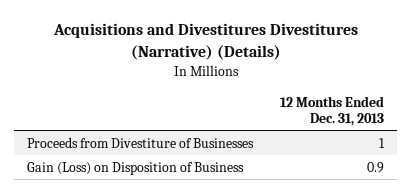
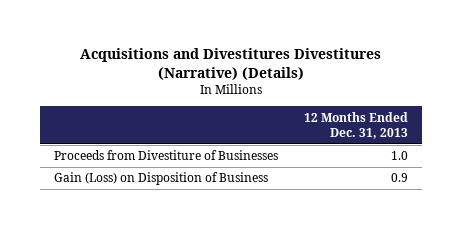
- Proceeds from Divestiture of Businesses | 1
+ Proceeds from Divestiture of Businesses | 1.0

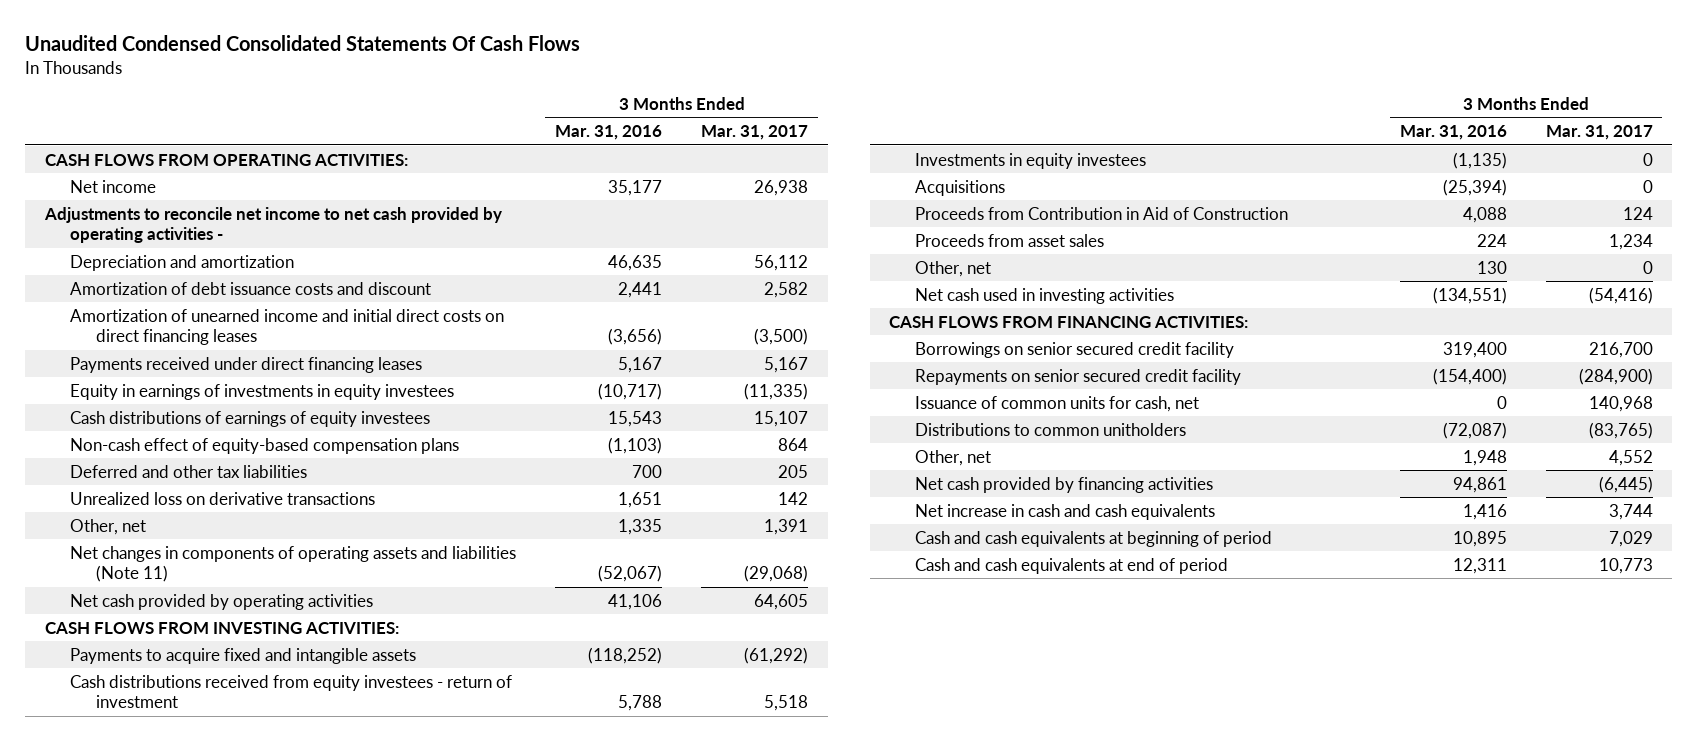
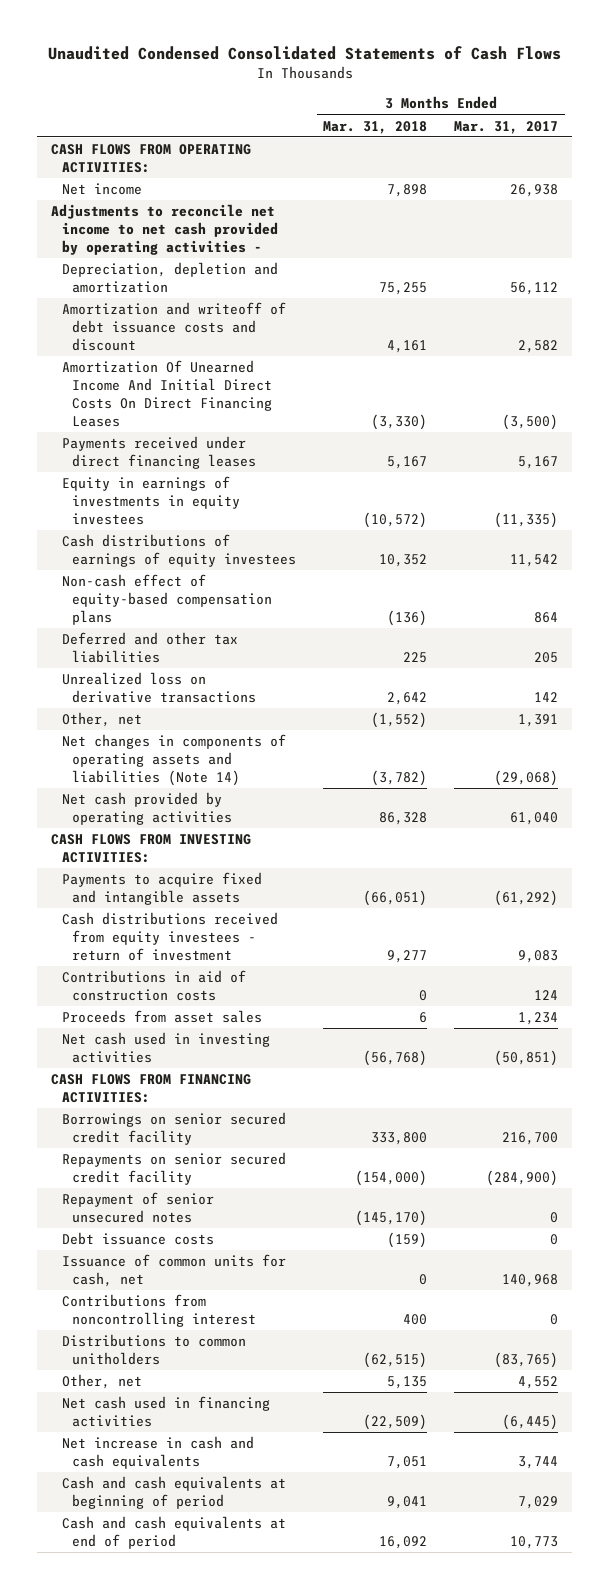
- Unaudited Condensed Consolidated Statements Of Cash Flows
+ Unaudited Condensed Consolidated Statements of Cash Flows
- | 3 Months Ended Mar. 31, 2016 | 3 Months Ended Mar. 31, 2017
+ | 3 Months Ended Mar. 31, 2018 | 3 Months Ended Mar. 31, 2017
- Depreciation and amortization | 46,635 | 56,112
- Amortization of debt issuance costs and discount | 2,441 | 2,582
- Amortization of unearned income and initial direct costs on direct financing leases | (3,656) | (3,500)
+ Depreciation, depletion and amortization | 75,255 | 56,112
+ Amortization and writeoff of debt issuance costs and discount | 4,161 | 2,582
+ Amortization Of Unearned Income And Initial Direct Costs On Direct Financing Leases | (3,330) | (3,500)
- Cash distributions of earnings of equity investees | 15,543 | 15,107
+ Cash distributions of earnings of equity investees | 10,352 | 11,542
- Net changes in components of operating assets and liabilities (Note 11) | (52,067) | (29,068)
- Net cash provided by operating activities | 41,106 | 64,605
+ Net changes in components of operating assets and liabilities (Note 14) | (3,782) | (29,068)
+ Net cash provided by operating activities | 86,328 | 61,040
- Cash distributions received from equity investees - return of investment | 5,788 | 5,518
- Investments in equity investees | (1,135) | 0
- Acquisitions | (25,394) | 0
- Proceeds from Contribution in Aid of Construction | 4,088 | 124
+ Cash distributions received from equity investees - return of investment | 9,277 | 9,083
+ Contributions in aid of construction costs | 0 | 124
- Other, net | 130 | 0
- Net cash used in investing activities | (134,551) | (54,416)
+ Net cash used in investing activities | (56,768) | (50,851)
+ Repayment of senior unsecured notes | (145,170) | 0
+ Debt issuance costs | (159) | 0
+ Contributions from noncontrolling interest | 400 | 0
- Net cash provided by financing activities | 94,861 | (6,445)
+ Net cash used in financing activities | (22,509) | (6,445)

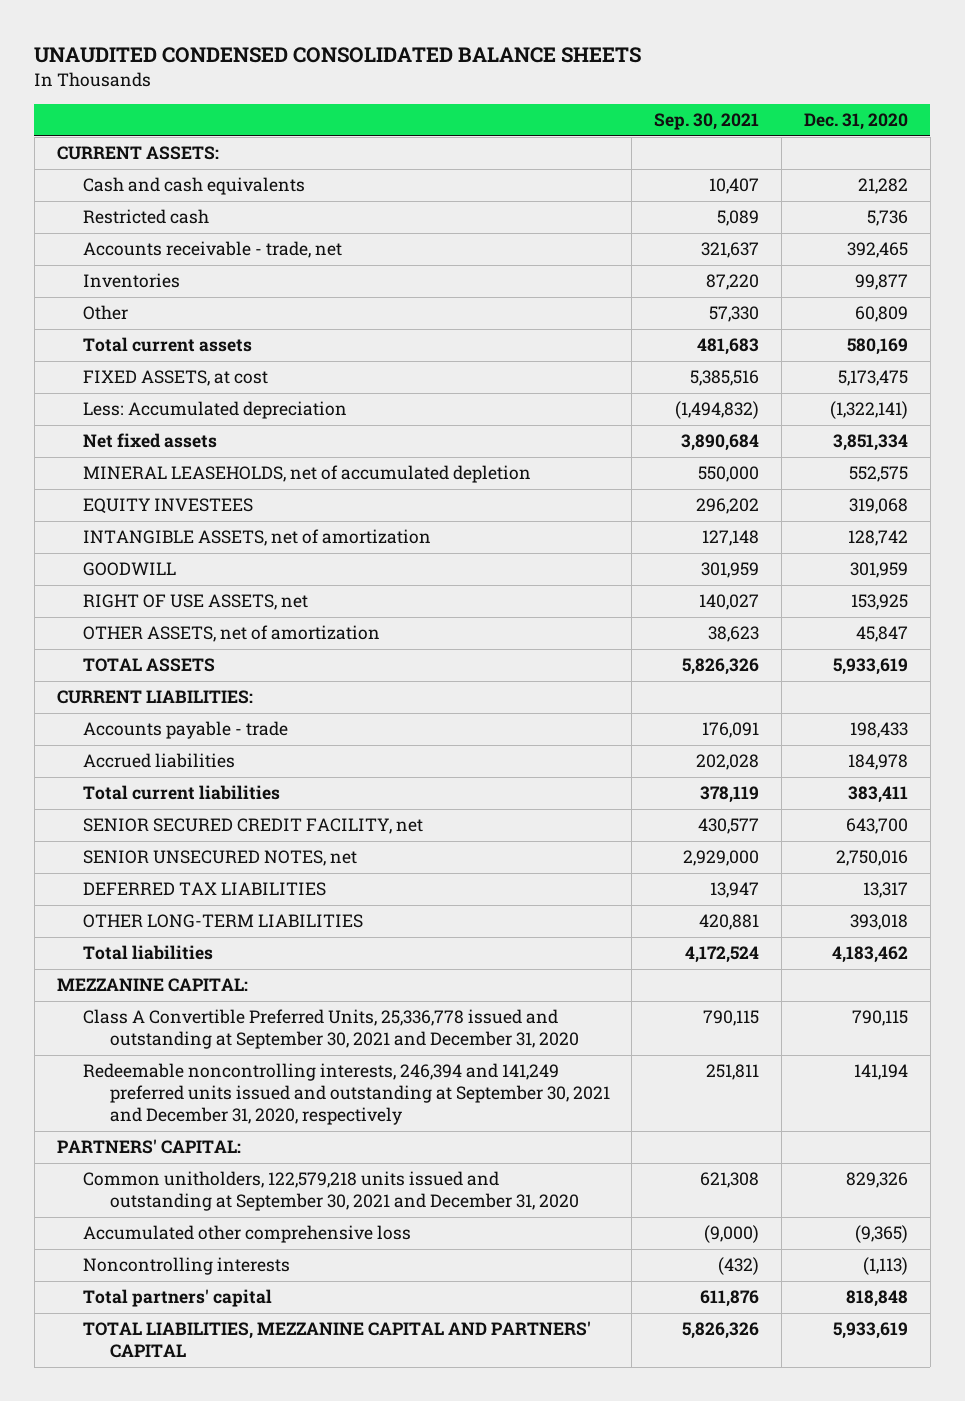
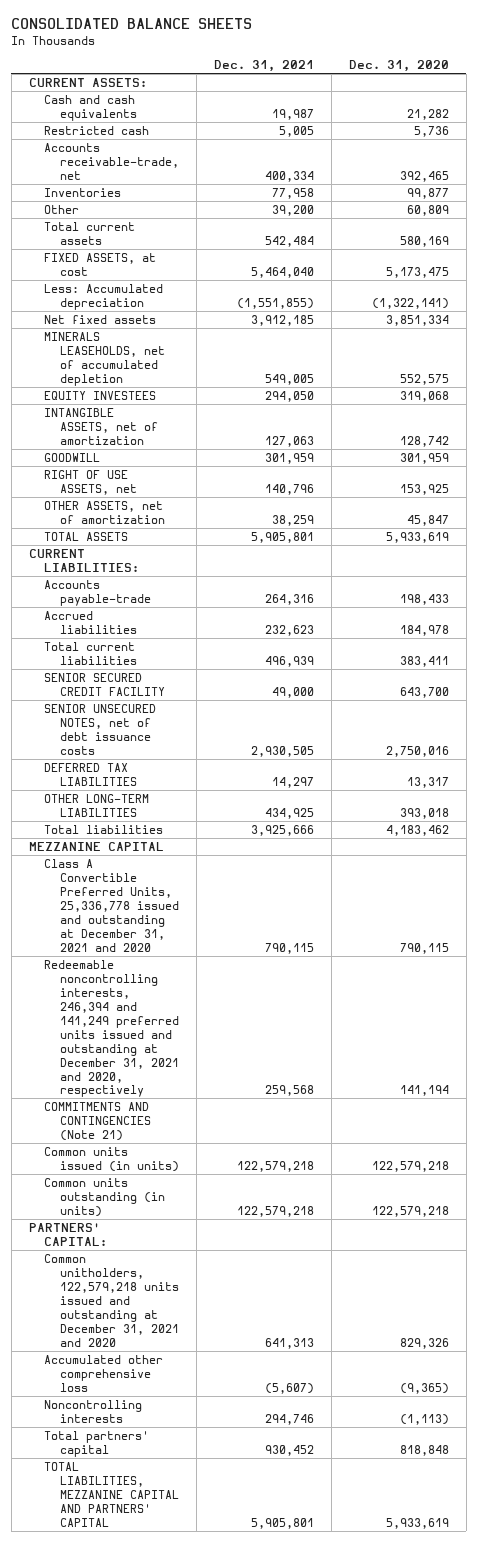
- UNAUDITED CONDENSED CONSOLIDATED BALANCE SHEETS
+ CONSOLIDATED BALANCE SHEETS
- | Sep. 30, 2021 | Dec. 31, 2020
+ | Dec. 31, 2021 | Dec. 31, 2020
- Accounts receivable - trade, net | 321,637 | 392,465
+ Accounts receivable-trade, net | 400,334 | 392,465
- MINERAL LEASEHOLDS, net of accumulated depletion | 550,000 | 552,575
+ MINERALS LEASEHOLDS, net of accumulated depletion | 549,005 | 552,575
- Accounts payable - trade | 176,091 | 198,433
+ Accounts payable-trade | 264,316 | 198,433
- SENIOR SECURED CREDIT FACILITY, net | 430,577 | 643,700
- SENIOR UNSECURED NOTES, net | 2,929,000 | 2,750,016
+ SENIOR SECURED CREDIT FACILITY | 49,000 | 643,700
+ SENIOR UNSECURED NOTES, net of debt issuance costs | 2,930,505 | 2,750,016
- MEZZANINE CAPITAL:
- Class A Convertible Preferred Units, 25,336,778 issued and outstanding at September 30, 2021 and December 31, 2020 | 790,115 | 790,115
- Redeemable noncontrolling interests, 246,394 and 141,249 preferred units issued and outstanding at September 30, 2021 and December 31, 2020, respectively | 251,811 | 141,194
+ MEZZANINE CAPITAL
+ Class A Convertible Preferred Units, 25,336,778 issued and outstanding at December 31, 2021 and 2020 | 790,115 | 790,115
+ Redeemable noncontrolling interests, 246,394 and 141,249 preferred units issued and outstanding at December 31, 2021 and 2020, respectively | 259,568 | 141,194
+ COMMITMENTS AND CONTINGENCIES (Note 21)
+ Common units issued (in units) | 122,579,218 | 122,579,218
+ Common units outstanding (in units) | 122,579,218 | 122,579,218
- Common unitholders, 122,579,218 units issued and outstanding at September 30, 2021 and December 31, 2020 | 621,308 | 829,326
+ Common unitholders, 122,579,218 units issued and outstanding at December 31, 2021 and 2020 | 641,313 | 829,326

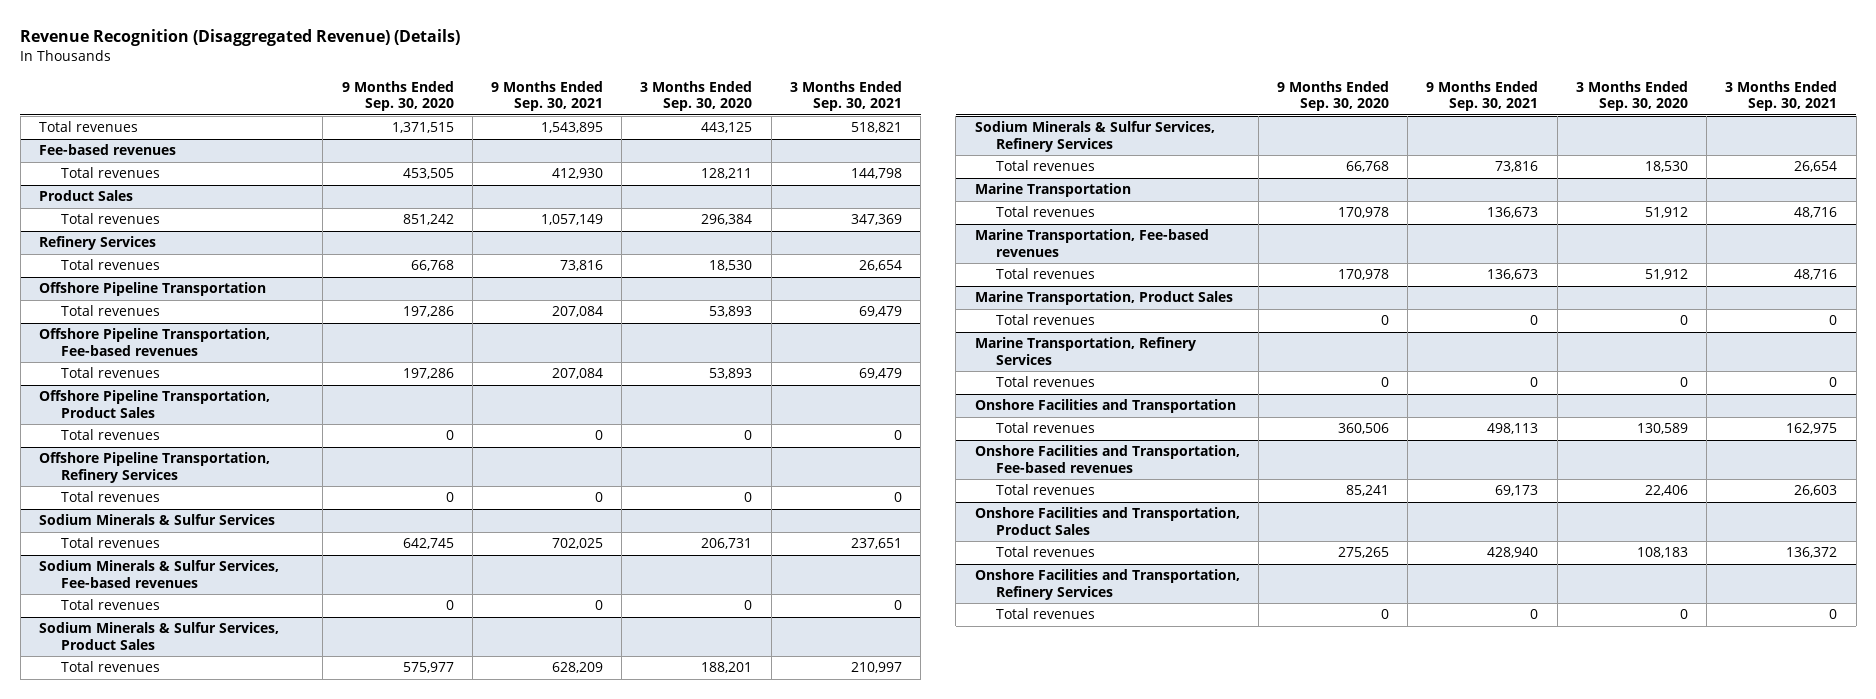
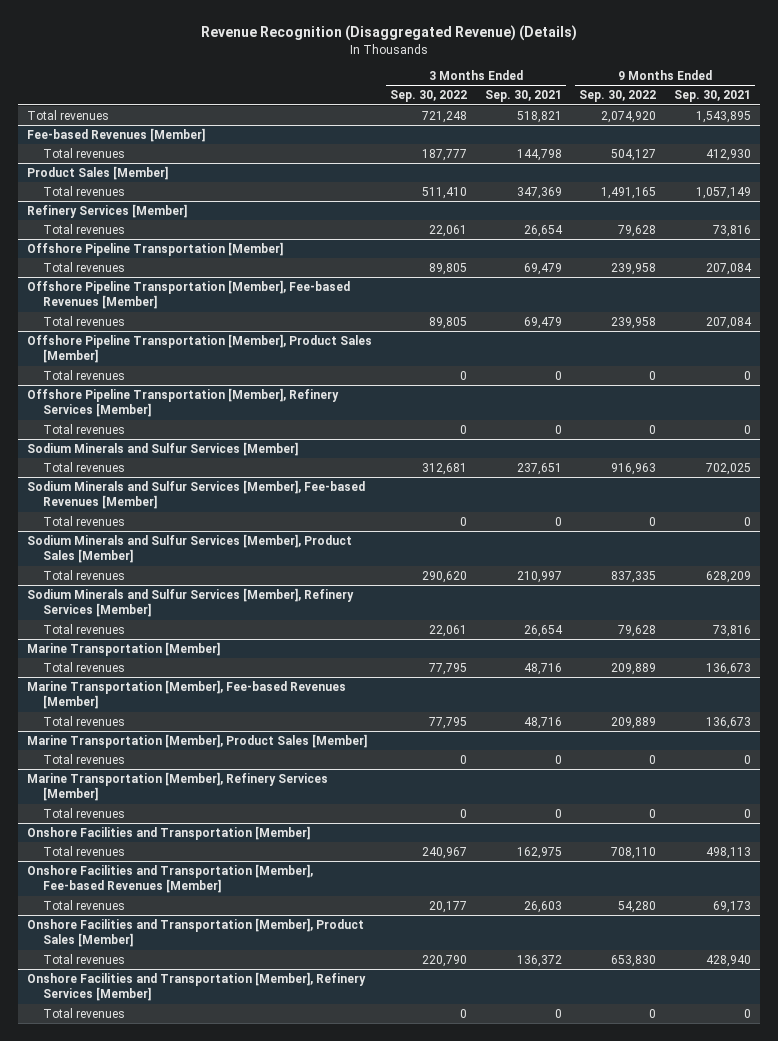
- | 9 Months Ended Sep. 30, 2020 | 9 Months Ended Sep. 30, 2021 | 3 Months Ended Sep. 30, 2020 | 3 Months Ended Sep. 30, 2021
+ | 3 Months Ended Sep. 30, 2022 | 3 Months Ended Sep. 30, 2021 | 9 Months Ended Sep. 30, 2022 | 9 Months Ended Sep. 30, 2021
- Fee-based revenues
+ Fee-based Revenues [Member]
- Product Sales
+ Product Sales [Member]
- Refinery Services
+ Refinery Services [Member]
- Offshore Pipeline Transportation
+ Offshore Pipeline Transportation [Member]
- Offshore Pipeline Transportation, Fee-based revenues
+ Offshore Pipeline Transportation [Member], Fee-based Revenues [Member]
- Offshore Pipeline Transportation, Product Sales
+ Offshore Pipeline Transportation [Member], Product Sales [Member]
- Offshore Pipeline Transportation, Refinery Services
+ Offshore Pipeline Transportation [Member], Refinery Services [Member]
- Sodium Minerals & Sulfur Services
+ Sodium Minerals and Sulfur Services [Member]
- Sodium Minerals & Sulfur Services, Fee-based revenues
+ Sodium Minerals and Sulfur Services [Member], Fee-based Revenues [Member]
- Sodium Minerals & Sulfur Services, Product Sales
+ Sodium Minerals and Sulfur Services [Member], Product Sales [Member]
- Sodium Minerals & Sulfur Services, Refinery Services
+ Sodium Minerals and Sulfur Services [Member], Refinery Services [Member]
- Marine Transportation
+ Marine Transportation [Member]
- Marine Transportation, Fee-based revenues
+ Marine Transportation [Member], Fee-based Revenues [Member]
- Marine Transportation, Product Sales
+ Marine Transportation [Member], Product Sales [Member]
- Marine Transportation, Refinery Services
+ Marine Transportation [Member], Refinery Services [Member]
- Onshore Facilities and Transportation
+ Onshore Facilities and Transportation [Member]
- Onshore Facilities and Transportation, Fee-based revenues
+ Onshore Facilities and Transportation [Member], Fee-based Revenues [Member]
- Onshore Facilities and Transportation, Product Sales
+ Onshore Facilities and Transportation [Member], Product Sales [Member]
- Onshore Facilities and Transportation, Refinery Services
+ Onshore Facilities and Transportation [Member], Refinery Services [Member]

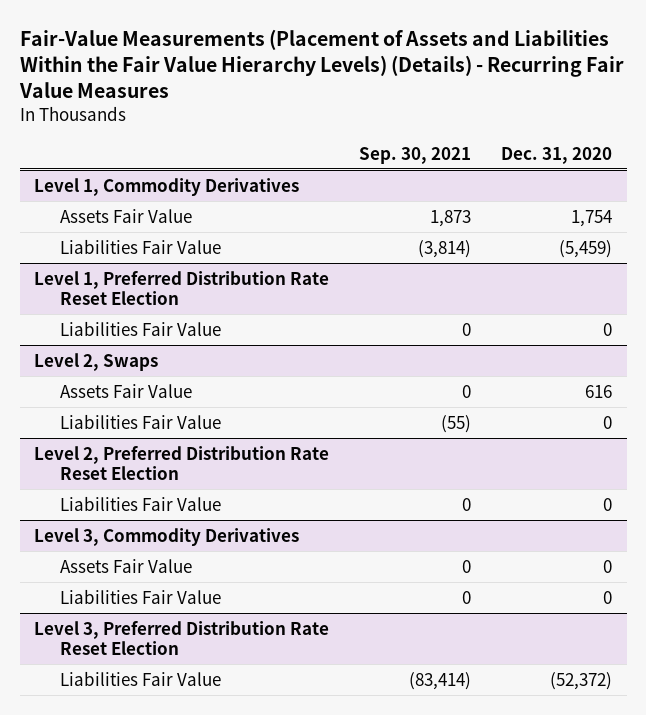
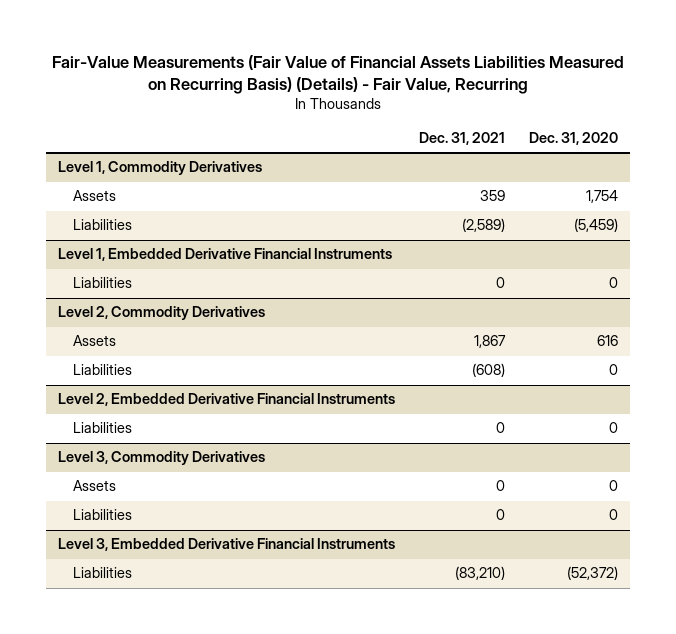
- Fair-Value Measurements (Placement of Assets and Liabilities Within the Fair Value Hierarchy Levels) (Details) - Recurring Fair Value Measures
+ Fair-Value Measurements (Fair Value of Financial Assets Liabilities Measured on Recurring Basis) (Details) - Fair Value, Recurring
- | Sep. 30, 2021 | Dec. 31, 2020
+ | Dec. 31, 2021 | Dec. 31, 2020
@ Level 1, Commodity Derivatives
- Assets Fair Value | 1,873 | 1,754
- Liabilities Fair Value | (3,814) | (5,459)
- Level 1, Preferred Distribution Rate Reset Election
- Liabilities Fair Value | 0 | 0
- Level 2, Swaps
- Assets Fair Value | 0 | 616
- Liabilities Fair Value | (55) | 0
- Level 2, Preferred Distribution Rate Reset Election
- Liabilities Fair Value | 0 | 0
@ Level 1, Commodity Derivatives
+ Assets | 359 | 1,754
+ Liabilities | (2,589) | (5,459)
+ Level 1, Embedded Derivative Financial Instruments
+ Liabilities | 0 | 0
+ Level 2, Commodity Derivatives
+ Assets | 1,867 | 616
+ Liabilities | (608) | 0
+ Level 2, Embedded Derivative Financial Instruments
+ Liabilities | 0 | 0
@ Level 3, Commodity Derivatives
- Assets Fair Value | 0 | 0
- Liabilities Fair Value | 0 | 0
- Level 3, Preferred Distribution Rate Reset Election
- Liabilities Fair Value | (83,414) | (52,372)
@ Level 3, Commodity Derivatives
+ Assets | 0 | 0
+ Liabilities | 0 | 0
+ Level 3, Embedded Derivative Financial Instruments
+ Liabilities | (83,210) | (52,372)

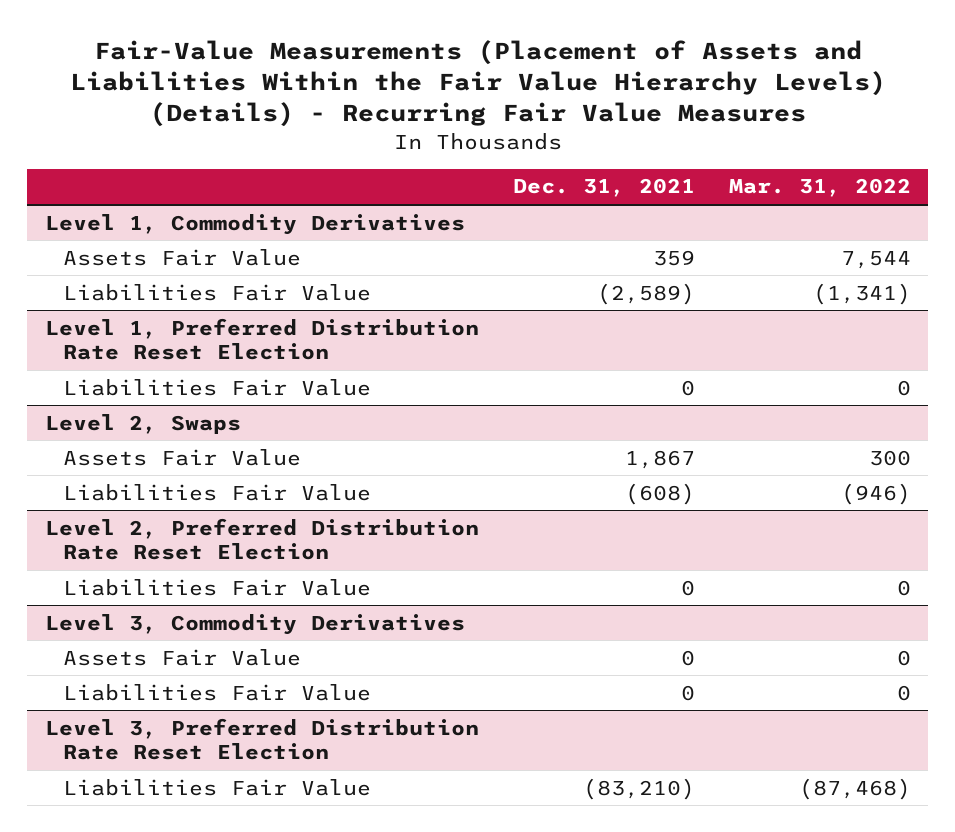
- Fair-Value Measurements (Fair Value of Financial Assets Liabilities Measured on Recurring Basis) (Details) - Fair Value, Recurring
+ Fair-Value Measurements (Placement of Assets and Liabilities Within the Fair Value Hierarchy Levels) (Details) - Recurring Fair Value Measures
- | Dec. 31, 2021 | Dec. 31, 2020
+ | Dec. 31, 2021 | Mar. 31, 2022
@ Level 1, Commodity Derivatives
- Assets | 359 | 1,754
- Liabilities | (2,589) | (5,459)
- Level 1, Embedded Derivative Financial Instruments
- Liabilities | 0 | 0
- Level 2, Commodity Derivatives
- Assets | 1,867 | 616
- Liabilities | (608) | 0
- Level 2, Embedded Derivative Financial Instruments
- Liabilities | 0 | 0
@ Level 1, Commodity Derivatives
+ Assets Fair Value | 359 | 7,544
+ Liabilities Fair Value | (2,589) | (1,341)
+ Level 1, Preferred Distribution Rate Reset Election
+ Liabilities Fair Value | 0 | 0
+ Level 2, Swaps
+ Assets Fair Value | 1,867 | 300
+ Liabilities Fair Value | (608) | (946)
+ Level 2, Preferred Distribution Rate Reset Election
+ Liabilities Fair Value | 0 | 0
@ Level 3, Commodity Derivatives
- Assets | 0 | 0
- Liabilities | 0 | 0
- Level 3, Embedded Derivative Financial Instruments
- Liabilities | (83,210) | (52,372)
@ Level 3, Commodity Derivatives
+ Assets Fair Value | 0 | 0
+ Liabilities Fair Value | 0 | 0
+ Level 3, Preferred Distribution Rate Reset Election
+ Liabilities Fair Value | (83,210) | (87,468)

